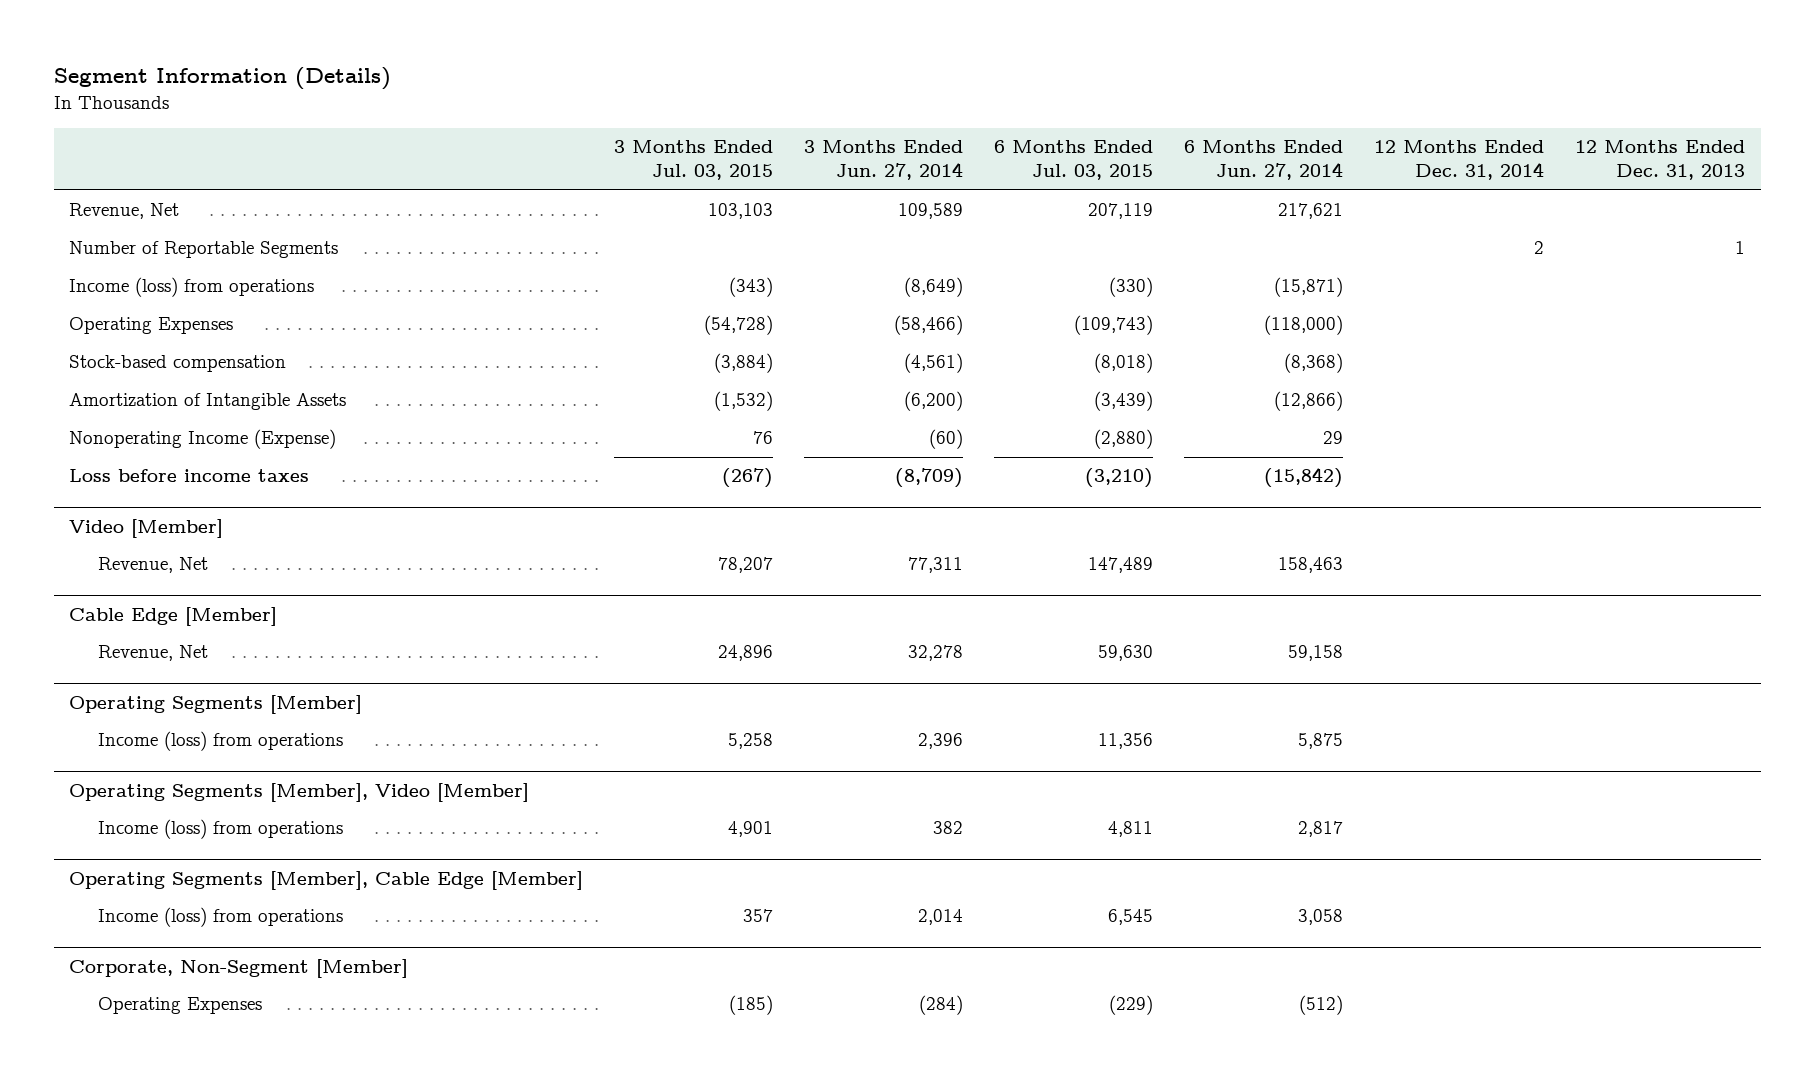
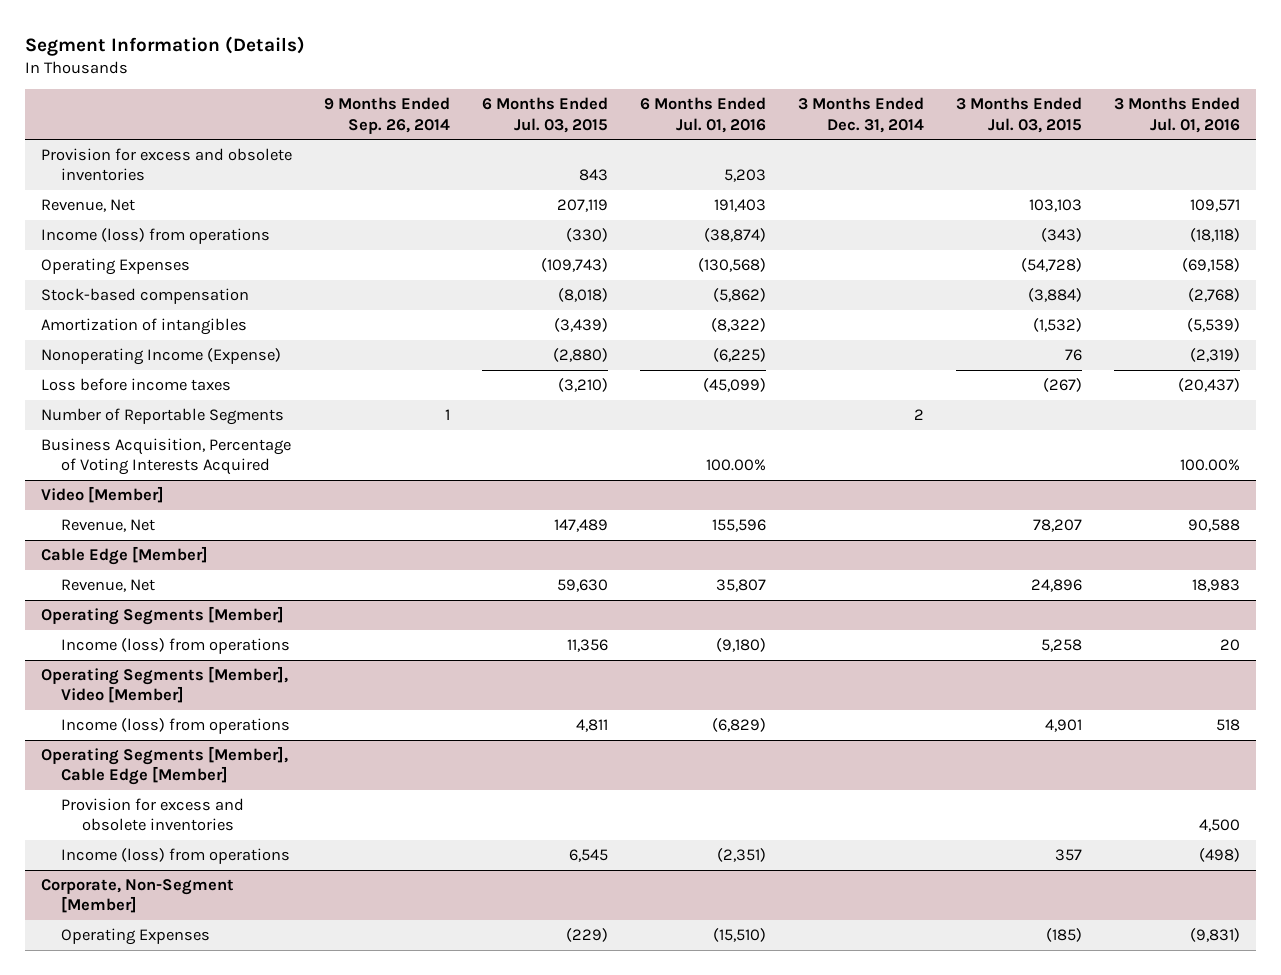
- | 3 Months Ended Jul. 03, 2015 | 3 Months Ended Jun. 27, 2014 | 6 Months Ended Jul. 03, 2015 | 6 Months Ended Jun. 27, 2014 | 12 Months Ended Dec. 31, 2014 | 12 Months Ended Dec. 31, 2013
+ | 9 Months Ended Sep. 26, 2014 | 6 Months Ended Jul. 03, 2015 | 6 Months Ended Jul. 01, 2016 | 3 Months Ended Dec. 31, 2014 | 3 Months Ended Jul. 03, 2015 | 3 Months Ended Jul. 01, 2016
+ Provision for excess and obsolete inventories | | 843 | 5,203 | | |
- Amortization of Intangible Assets | (1,532) | (6,200) | (3,439) | (12,866) | |
+ Amortization of intangibles | | (3,439) | (8,322) | | (1,532) | (5,539)
moved down: Number of Reportable Segments | 1 | | | 2 | |
+ Business Acquisition, Percentage of Voting Interests Acquired | | | 100.00% | | | 100.00%
@ Operating Segments [Member], Cable Edge [Member]
+ Provision for excess and obsolete inventories | | | | | | 4,500

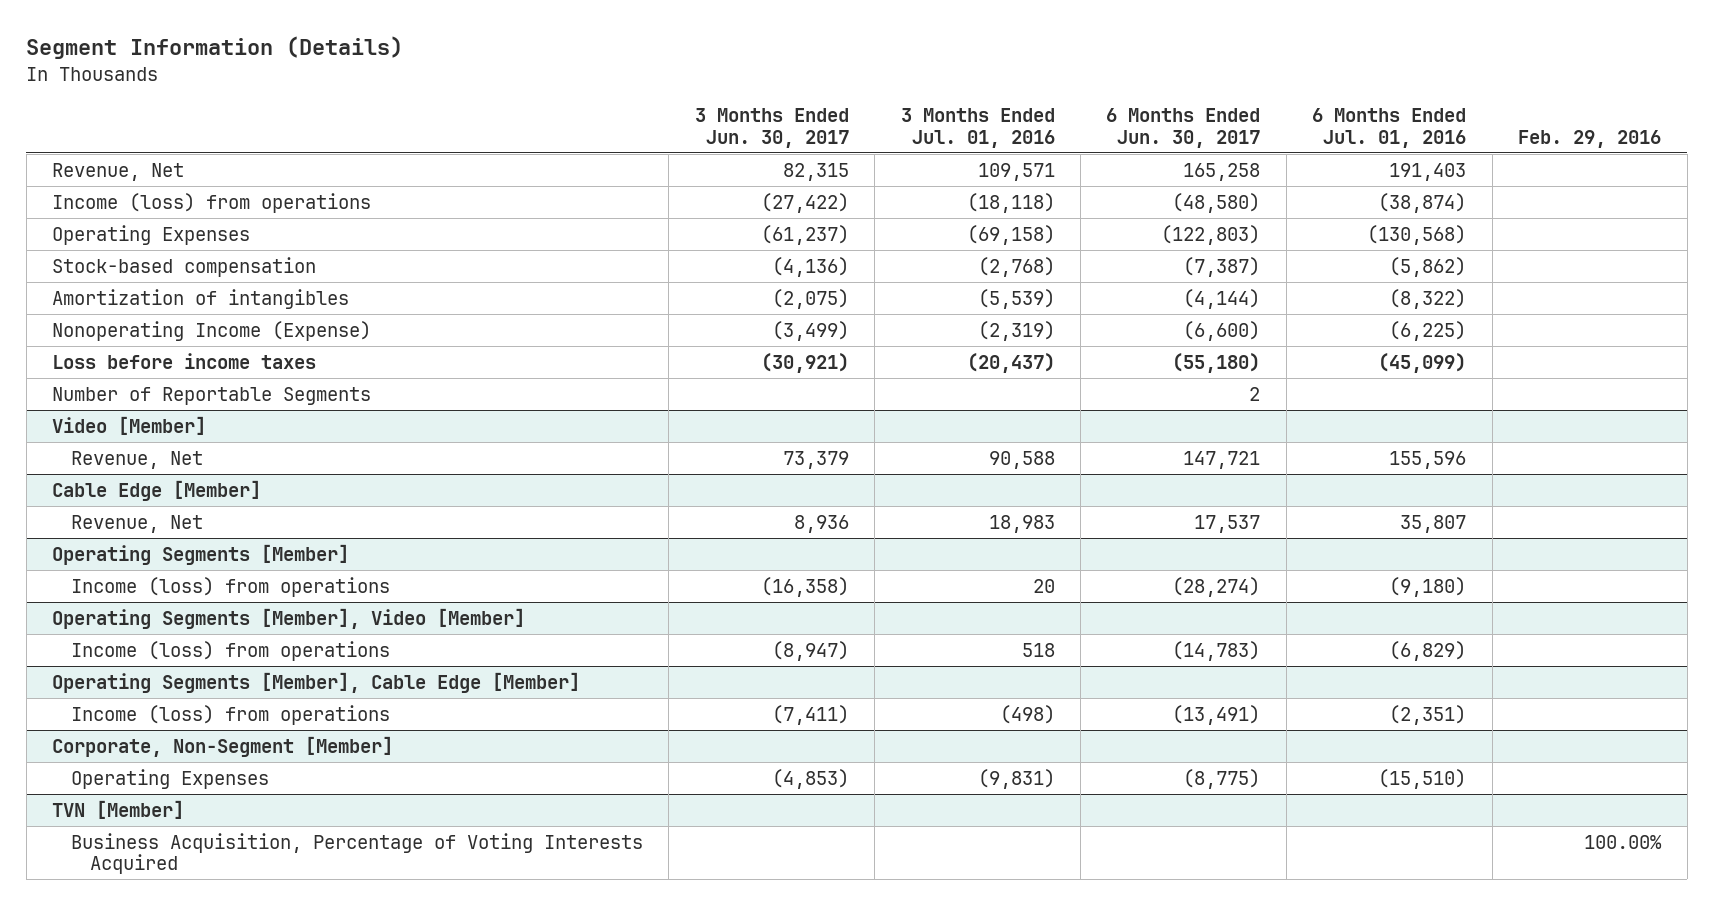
- | 9 Months Ended Sep. 26, 2014 | 6 Months Ended Jul. 03, 2015 | 6 Months Ended Jul. 01, 2016 | 3 Months Ended Dec. 31, 2014 | 3 Months Ended Jul. 03, 2015 | 3 Months Ended Jul. 01, 2016
+ | 3 Months Ended Jun. 30, 2017 | 3 Months Ended Jul. 01, 2016 | 6 Months Ended Jun. 30, 2017 | 6 Months Ended Jul. 01, 2016 | Feb. 29, 2016
- Provision for excess and obsolete inventories | | 843 | 5,203 | | |
- Business Acquisition, Percentage of Voting Interests Acquired | | | 100.00% | | | 100.00%
@ Operating Segments [Member], Cable Edge [Member]
- Provision for excess and obsolete inventories | | | | | | 4,500
+ TVN [Member]
+ Business Acquisition, Percentage of Voting Interests Acquired | | | | | 100.00%

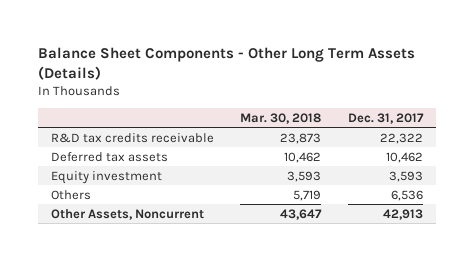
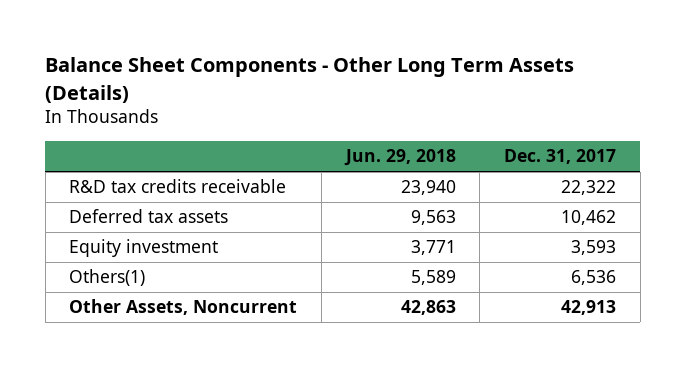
- | Mar. 30, 2018 | Dec. 31, 2017
+ | Jun. 29, 2018 | Dec. 31, 2017
- Others | 5,719 | 6,536
+ Others(1) | 5,589 | 6,536

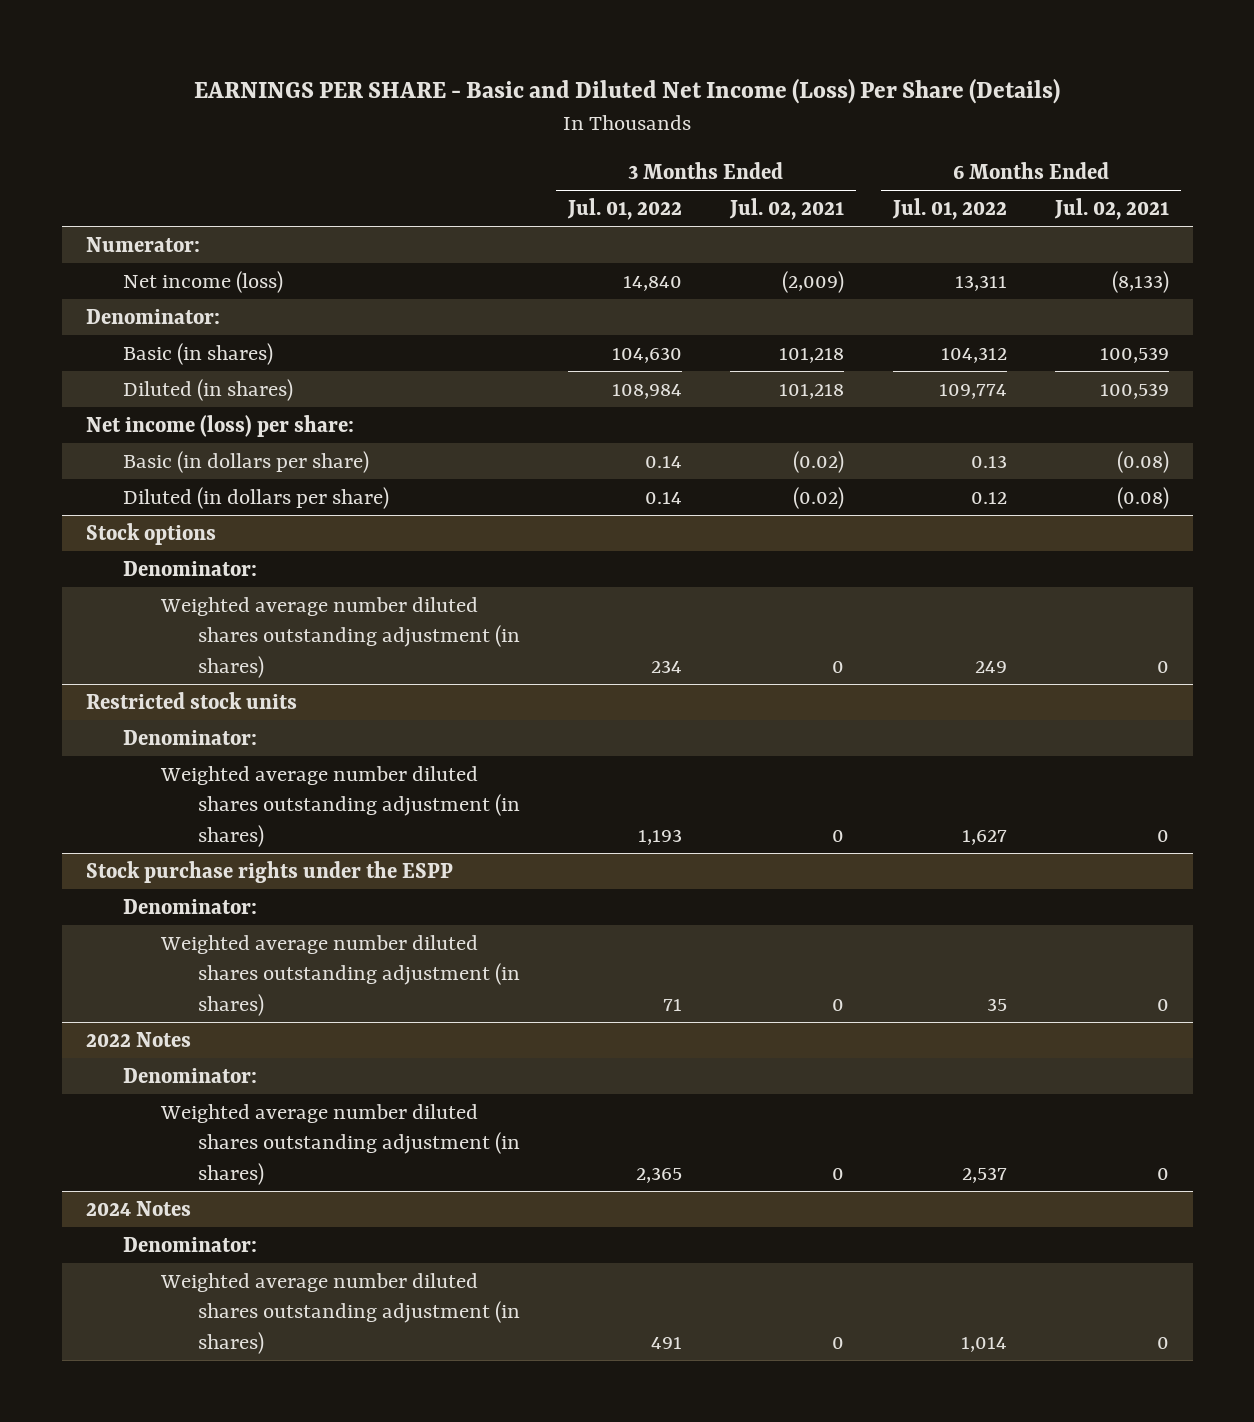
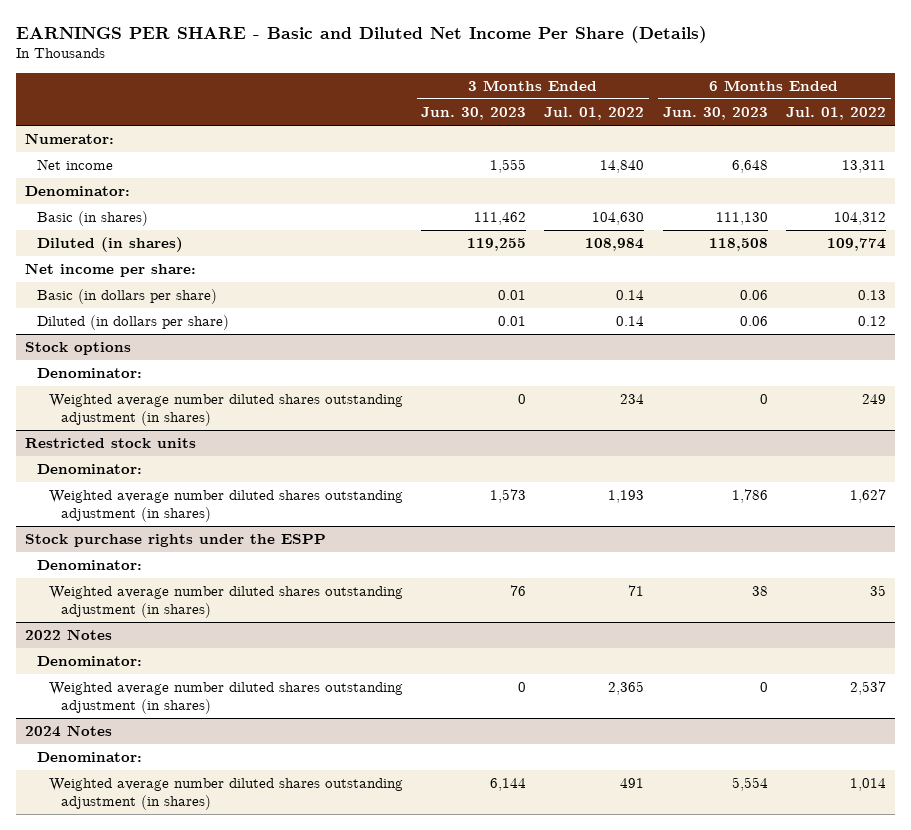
- EARNINGS PER SHARE - Basic and Diluted Net Income (Loss) Per Share (Details)
+ EARNINGS PER SHARE - Basic and Diluted Net Income Per Share (Details)
- | 3 Months Ended Jul. 01, 2022 | 3 Months Ended Jul. 02, 2021 | 6 Months Ended Jul. 01, 2022 | 6 Months Ended Jul. 02, 2021
+ | 3 Months Ended Jun. 30, 2023 | 3 Months Ended Jul. 01, 2022 | 6 Months Ended Jun. 30, 2023 | 6 Months Ended Jul. 01, 2022
- Net income (loss) | 14,840 | (2,009) | 13,311 | (8,133)
+ Net income | 1,555 | 14,840 | 6,648 | 13,311
- Net income (loss) per share:
+ Net income per share:

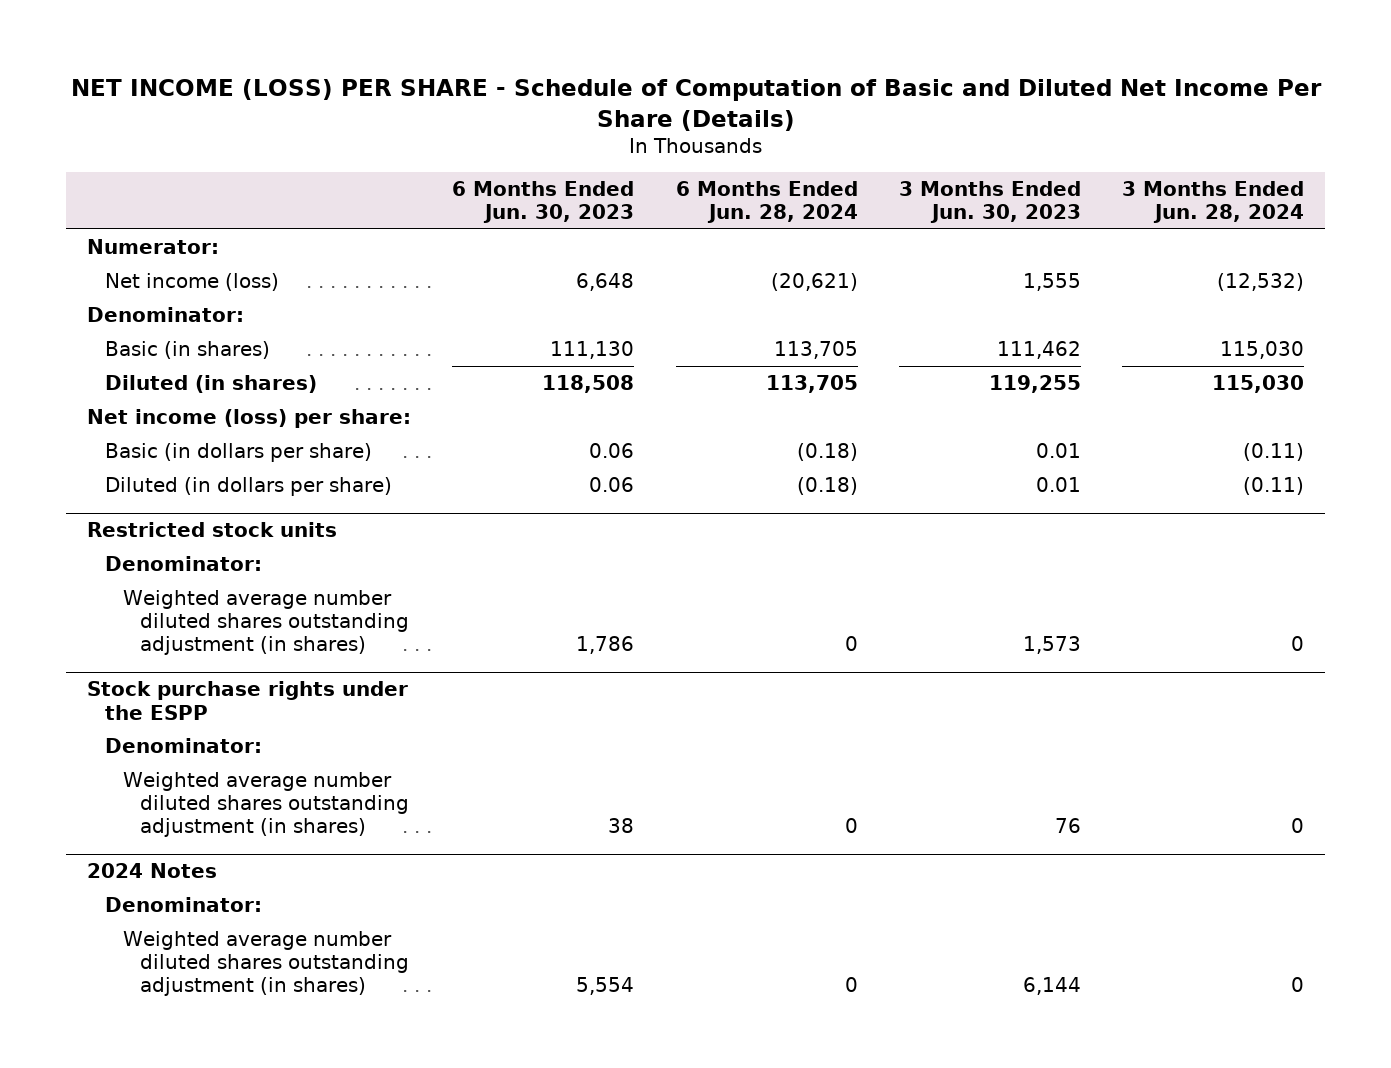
- EARNINGS PER SHARE - Basic and Diluted Net Income Per Share (Details)
+ NET INCOME (LOSS) PER SHARE - Schedule of Computation of Basic and Diluted Net Income Per Share (Details)
- | 3 Months Ended Jun. 30, 2023 | 3 Months Ended Jul. 01, 2022 | 6 Months Ended Jun. 30, 2023 | 6 Months Ended Jul. 01, 2022
+ | 6 Months Ended Jun. 30, 2023 | 6 Months Ended Jun. 28, 2024 | 3 Months Ended Jun. 30, 2023 | 3 Months Ended Jun. 28, 2024
- Net income | 1,555 | 14,840 | 6,648 | 13,311
+ Net income (loss) | 6,648 | (20,621) | 1,555 | (12,532)
- Net income per share:
+ Net income (loss) per share:
- Stock options
- Denominator:
- Weighted average number diluted shares outstanding adjustment (in shares) | 0 | 234 | 0 | 249
- 2022 Notes
- Denominator:
- Weighted average number diluted shares outstanding adjustment (in shares) | 0 | 2,365 | 0 | 2,537

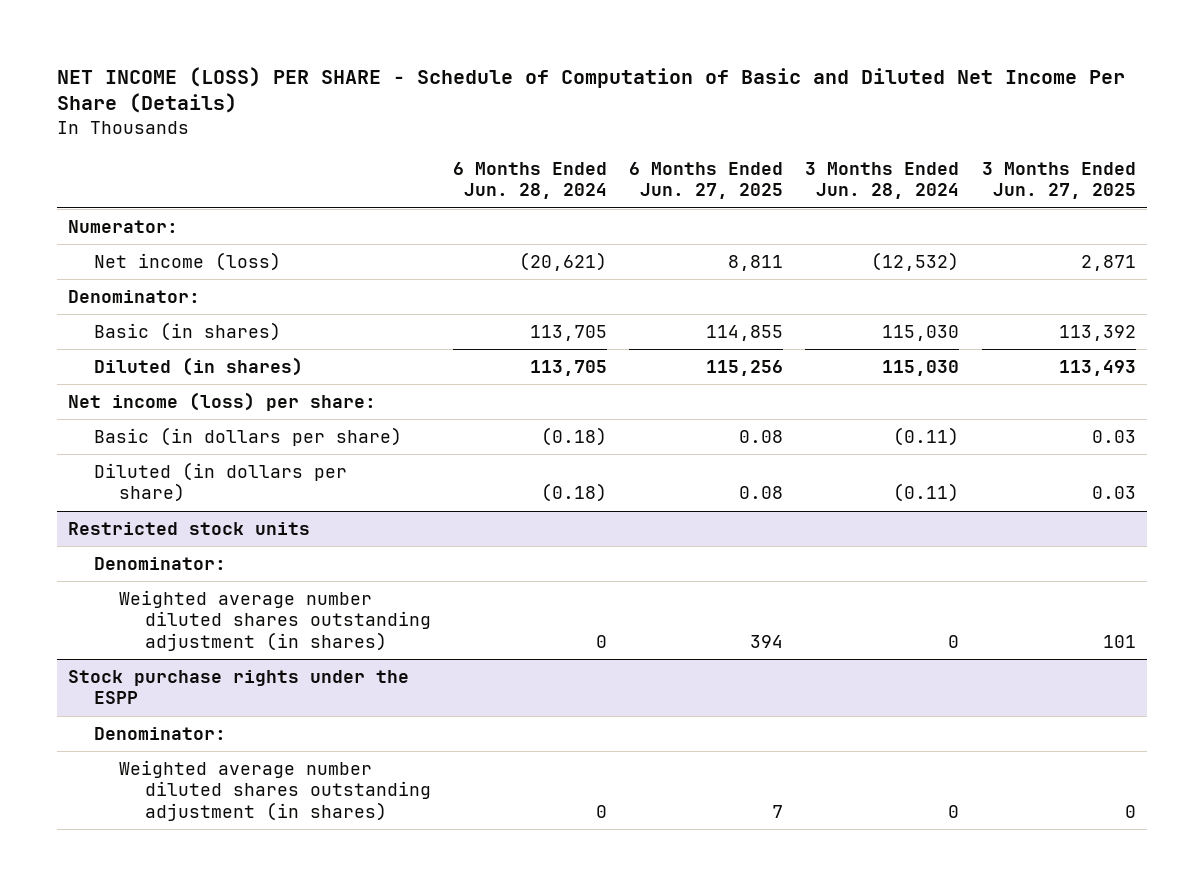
- | 6 Months Ended Jun. 30, 2023 | 6 Months Ended Jun. 28, 2024 | 3 Months Ended Jun. 30, 2023 | 3 Months Ended Jun. 28, 2024
+ | 6 Months Ended Jun. 28, 2024 | 6 Months Ended Jun. 27, 2025 | 3 Months Ended Jun. 28, 2024 | 3 Months Ended Jun. 27, 2025
- 2024 Notes
- Denominator:
- Weighted average number diluted shares outstanding adjustment (in shares) | 5,554 | 0 | 6,144 | 0

